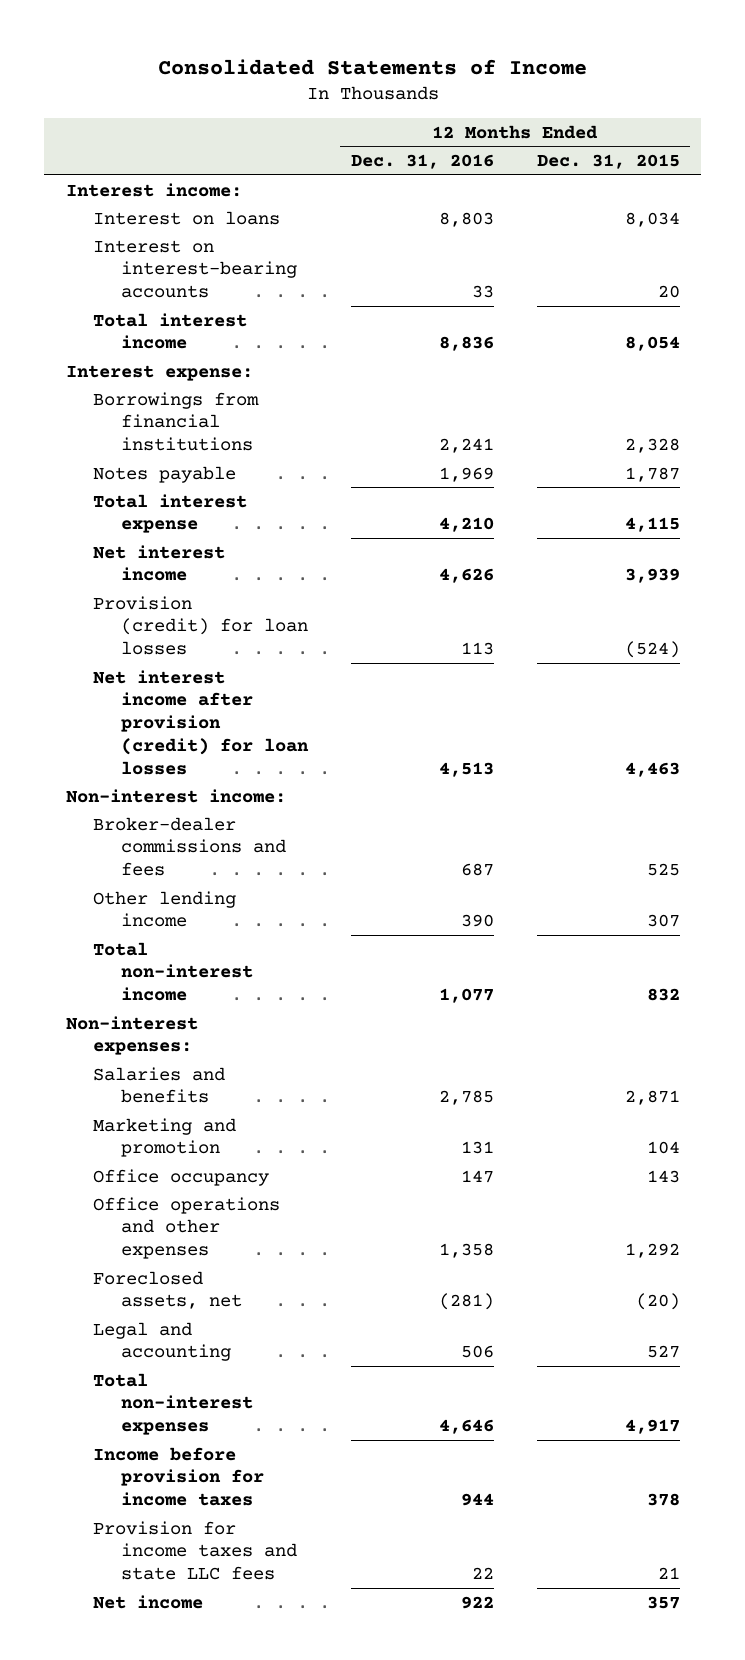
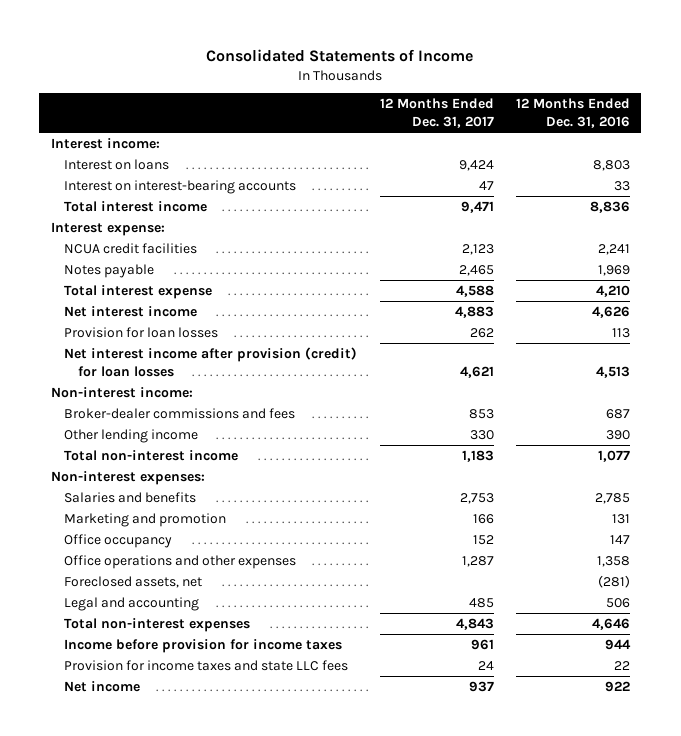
- | 12 Months Ended Dec. 31, 2016 | 12 Months Ended Dec. 31, 2015
+ | 12 Months Ended Dec. 31, 2017 | 12 Months Ended Dec. 31, 2016
- Borrowings from financial institutions | 2,241 | 2,328
+ NCUA credit facilities | 2,123 | 2,241
- Provision (credit) for loan losses | 113 | (524)
+ Provision for loan losses | 262 | 113

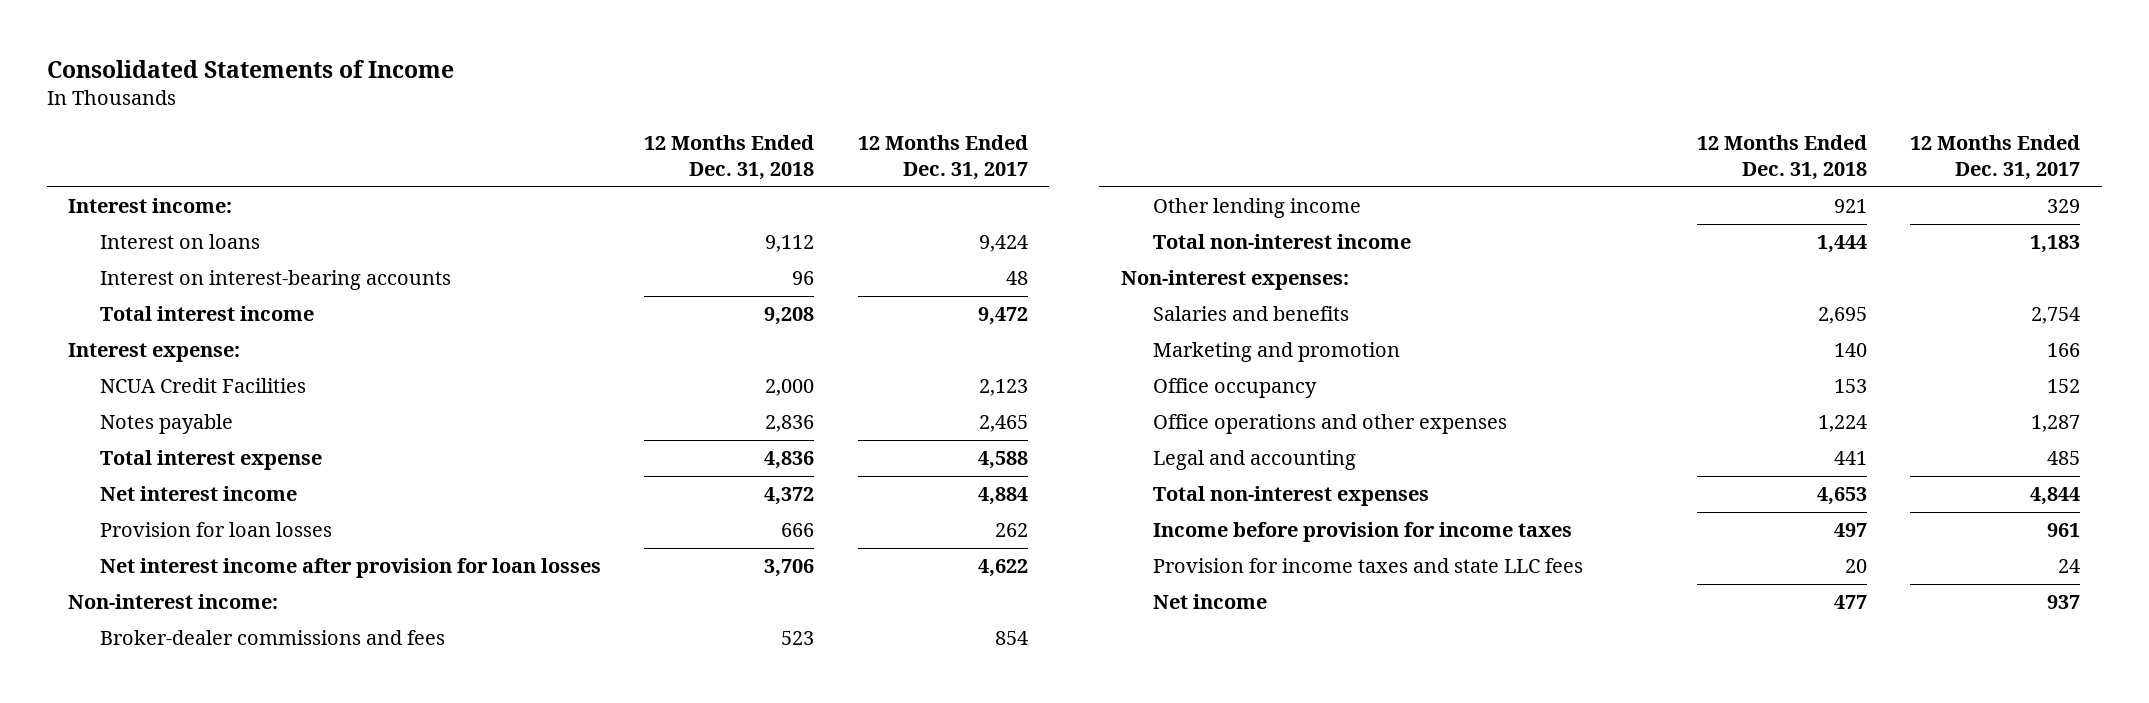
- | 12 Months Ended Dec. 31, 2017 | 12 Months Ended Dec. 31, 2016
+ | 12 Months Ended Dec. 31, 2018 | 12 Months Ended Dec. 31, 2017
- Interest on interest-bearing accounts | 47 | 33
- Total interest income | 9,471 | 8,836
+ Interest on interest-bearing accounts | 96 | 48
+ Total interest income | 9,208 | 9,472
- NCUA credit facilities | 2,123 | 2,241
+ NCUA Credit Facilities | 2,000 | 2,123
- Net interest income | 4,883 | 4,626
+ Net interest income | 4,372 | 4,884
- Net interest income after provision (credit) for loan losses | 4,621 | 4,513
+ Net interest income after provision for loan losses | 3,706 | 4,622
- Broker-dealer commissions and fees | 853 | 687
- Other lending income | 330 | 390
+ Broker-dealer commissions and fees | 523 | 854
+ Other lending income | 921 | 329
- Salaries and benefits | 2,753 | 2,785
+ Salaries and benefits | 2,695 | 2,754
- Foreclosed assets, net | | (281)
- Total non-interest expenses | 4,843 | 4,646
+ Total non-interest expenses | 4,653 | 4,844

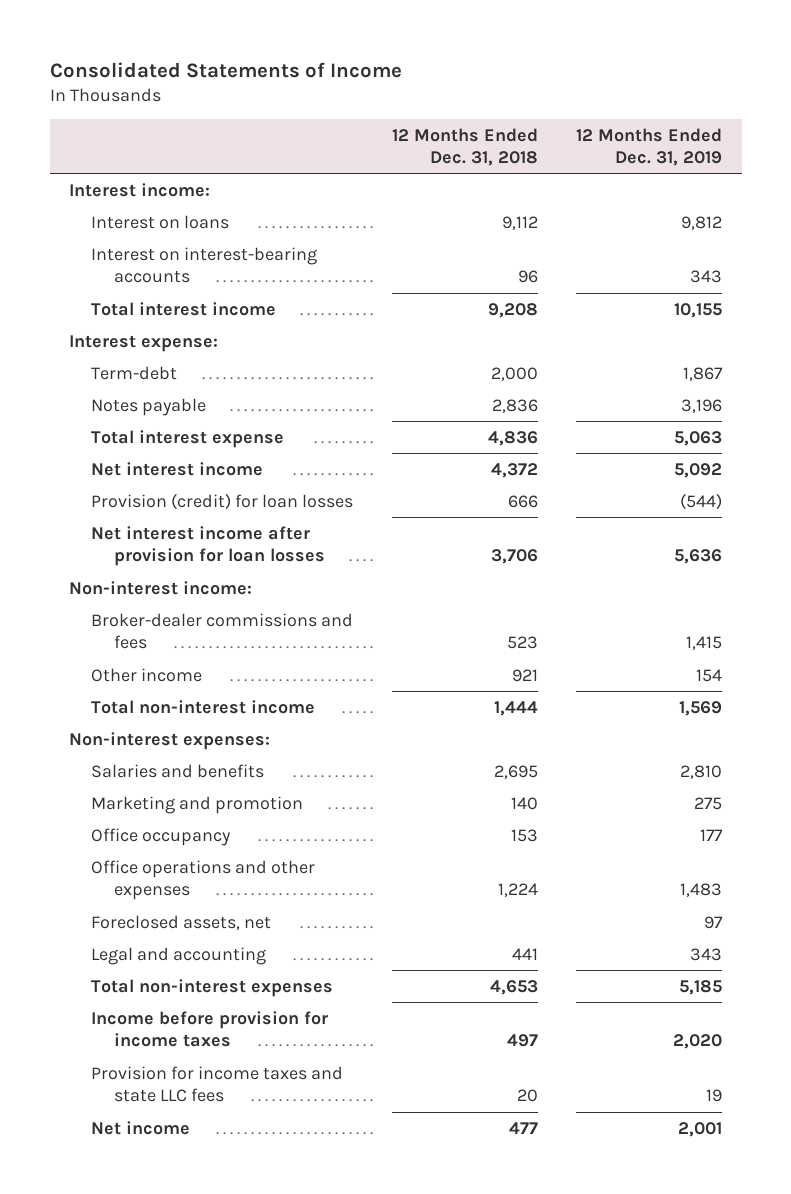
- | 12 Months Ended Dec. 31, 2018 | 12 Months Ended Dec. 31, 2017
+ | 12 Months Ended Dec. 31, 2018 | 12 Months Ended Dec. 31, 2019
- NCUA Credit Facilities | 2,000 | 2,123
+ Term-debt | 2,000 | 1,867
- Provision for loan losses | 666 | 262
+ Provision (credit) for loan losses | 666 | (544)
- Other lending income | 921 | 329
+ Other income | 921 | 154
+ Foreclosed assets, net | | 97

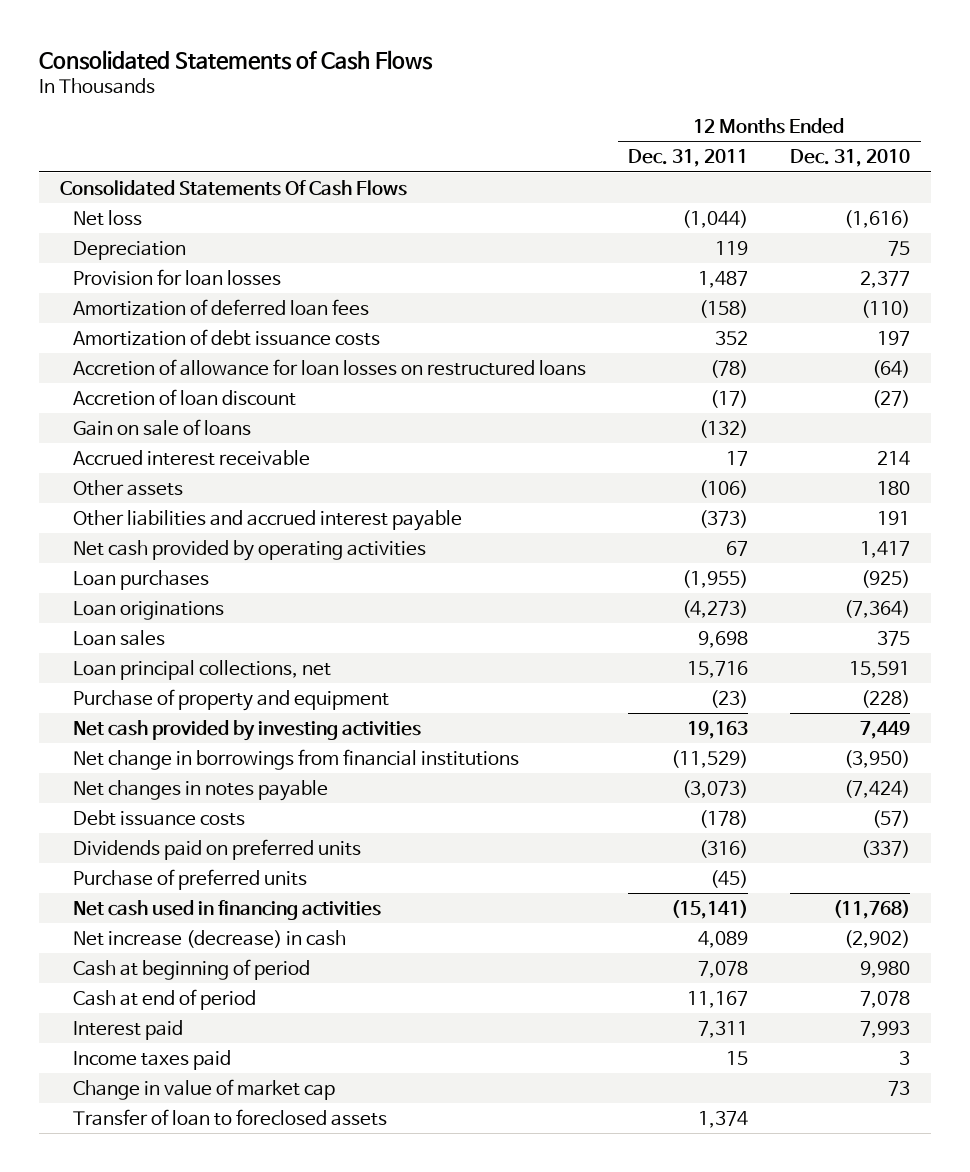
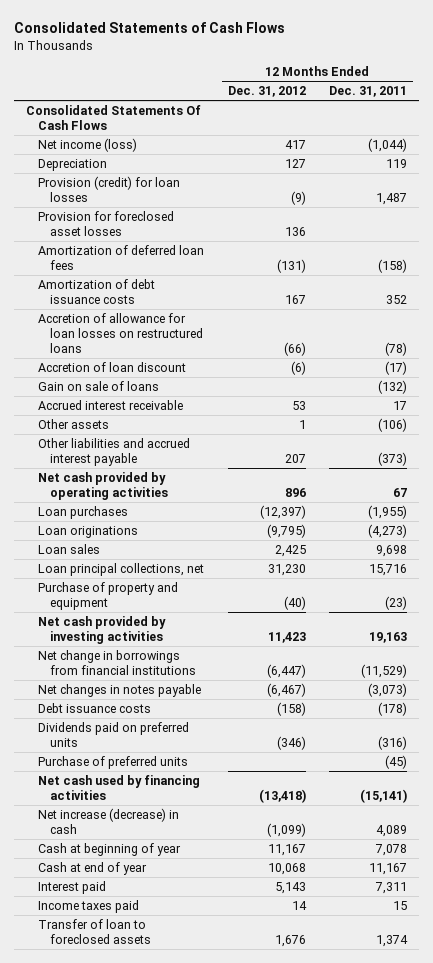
- | 12 Months Ended Dec. 31, 2011 | 12 Months Ended Dec. 31, 2010
+ | 12 Months Ended Dec. 31, 2012 | 12 Months Ended Dec. 31, 2011
- Net loss | (1,044) | (1,616)
+ Net income (loss) | 417 | (1,044)
- Provision for loan losses | 1,487 | 2,377
+ Provision (credit) for loan losses | (9) | 1,487
+ Provision for foreclosed asset losses | 136 |
- Net cash used in financing activities | (15,141) | (11,768)
+ Net cash used by financing activities | (13,418) | (15,141)
- Cash at beginning of period | 7,078 | 9,980
- Cash at end of period | 11,167 | 7,078
+ Cash at beginning of year | 11,167 | 7,078
+ Cash at end of year | 10,068 | 11,167
- Change in value of market cap | | 73

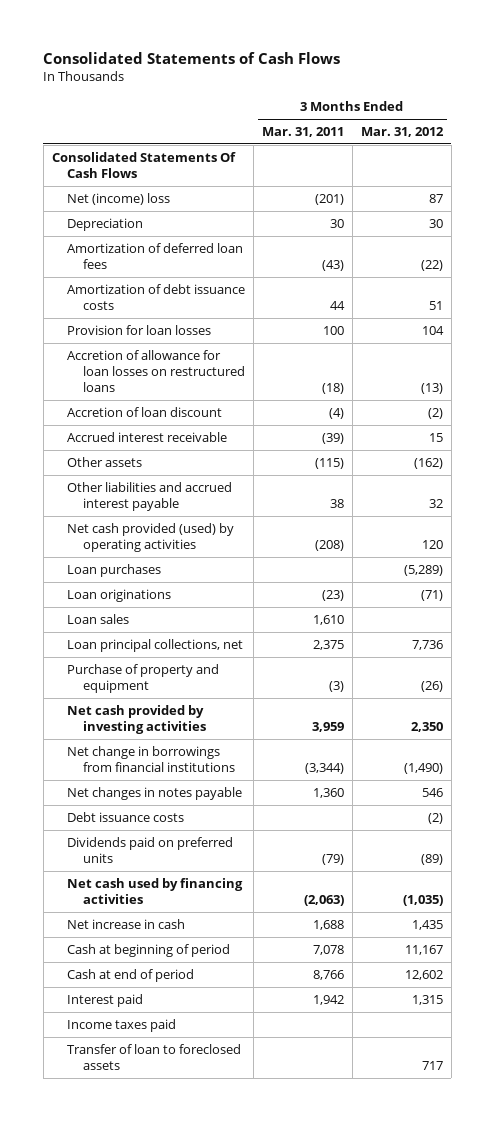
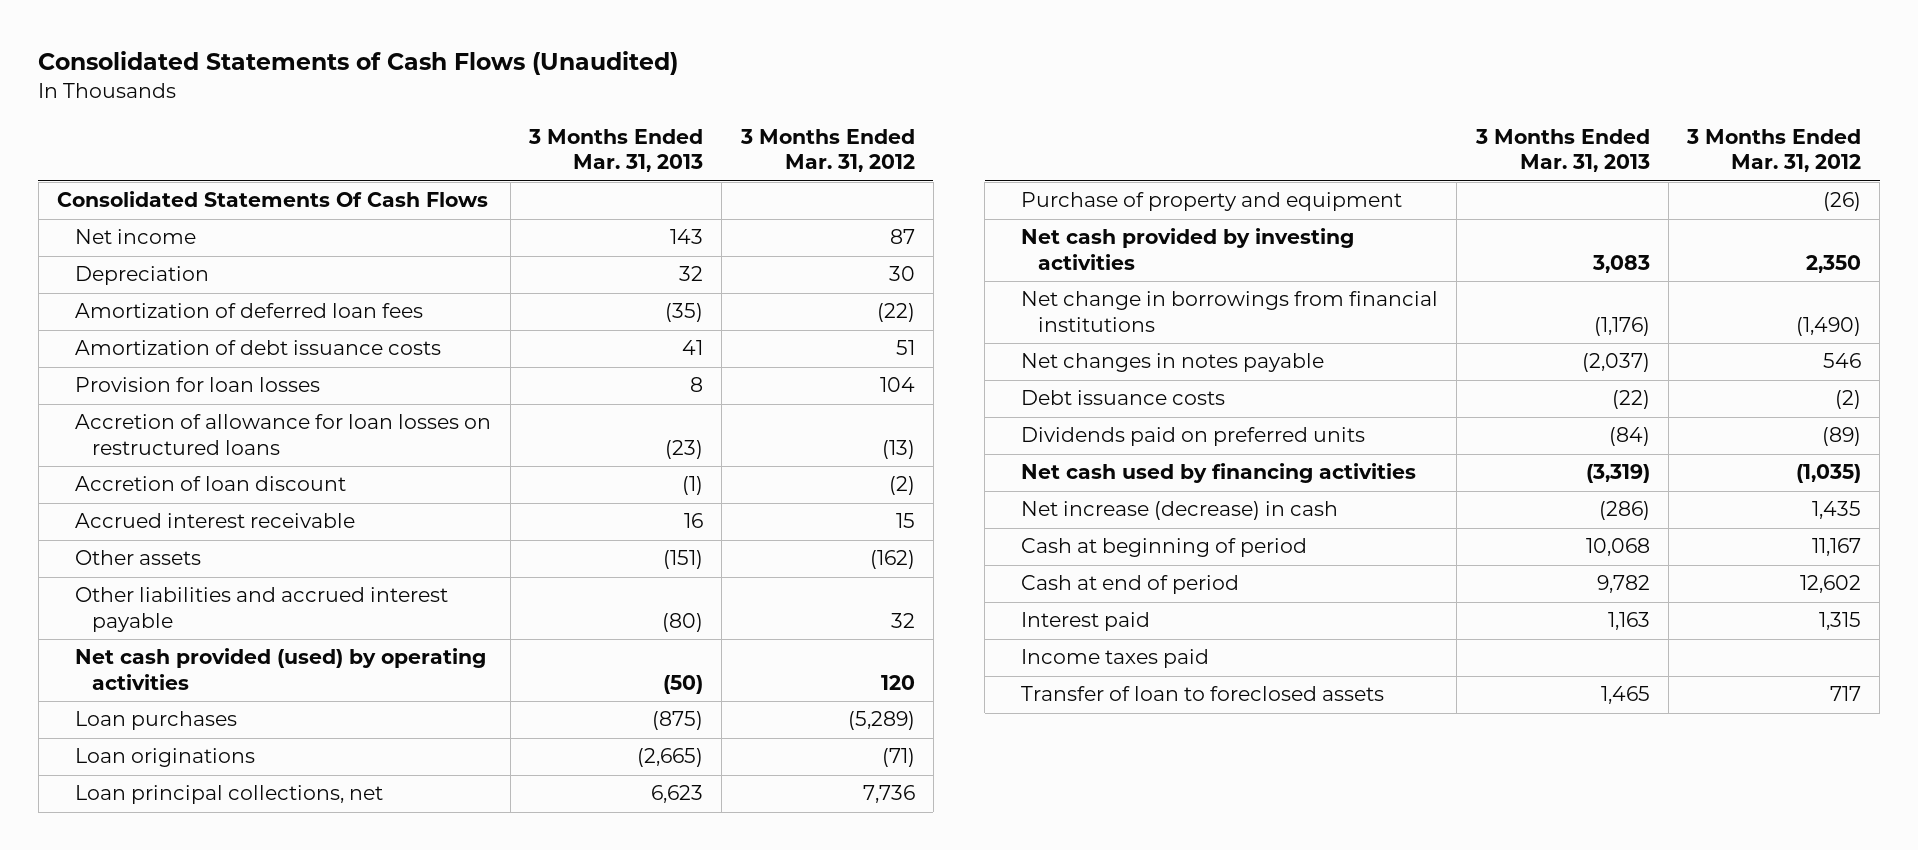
- Consolidated Statements of Cash Flows
+ Consolidated Statements of Cash Flows (Unaudited)
- | 3 Months Ended Mar. 31, 2011 | 3 Months Ended Mar. 31, 2012
+ | 3 Months Ended Mar. 31, 2013 | 3 Months Ended Mar. 31, 2012
- Net (income) loss | (201) | 87
+ Net income | 143 | 87
- Loan sales | 1,610 |
- Net increase in cash | 1,688 | 1,435
+ Net increase (decrease) in cash | (286) | 1,435

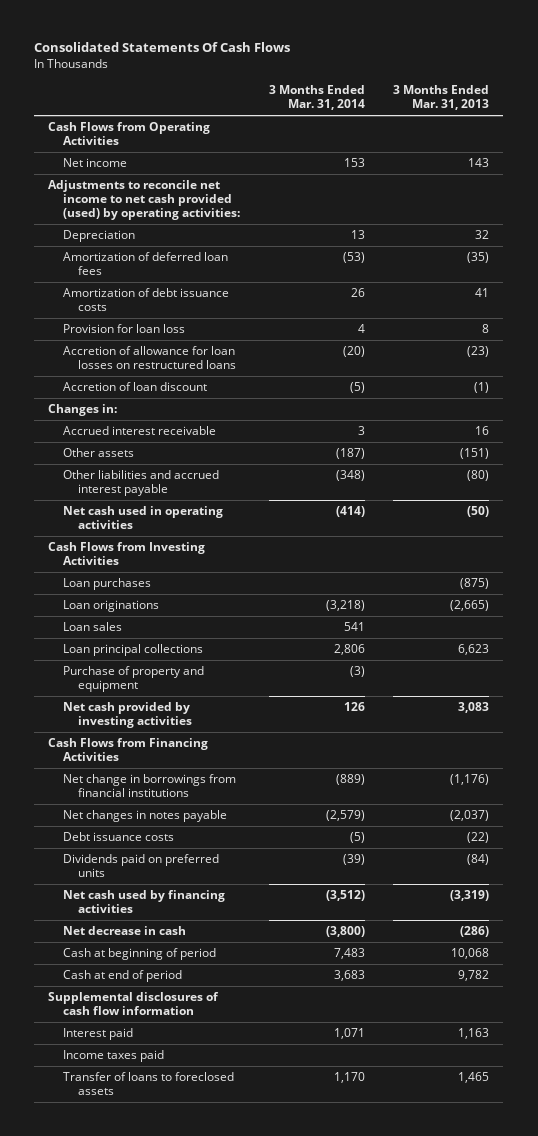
- Consolidated Statements of Cash Flows (Unaudited)
+ Consolidated Statements Of Cash Flows
- | 3 Months Ended Mar. 31, 2013 | 3 Months Ended Mar. 31, 2012
+ | 3 Months Ended Mar. 31, 2014 | 3 Months Ended Mar. 31, 2013
- Consolidated Statements Of Cash Flows
+ Cash Flows from Operating Activities
+ Adjustments to reconcile net income to net cash provided (used) by operating activities:
- Provision for loan losses | 8 | 104
+ Provision for loan loss | 4 | 8
+ Changes in:
- Net cash provided (used) by operating activities | (50) | 120
+ Net cash used in operating activities | (414) | (50)
+ Cash Flows from Investing Activities
- Loan principal collections, net | 6,623 | 7,736
+ Loan sales | 541 |
+ Loan principal collections | 2,806 | 6,623
+ Cash Flows from Financing Activities
- Net increase (decrease) in cash | (286) | 1,435
+ Net decrease in cash | (3,800) | (286)
+ Supplemental disclosures of cash flow information
- Transfer of loan to foreclosed assets | 1,465 | 717
+ Transfer of loans to foreclosed assets | 1,170 | 1,465

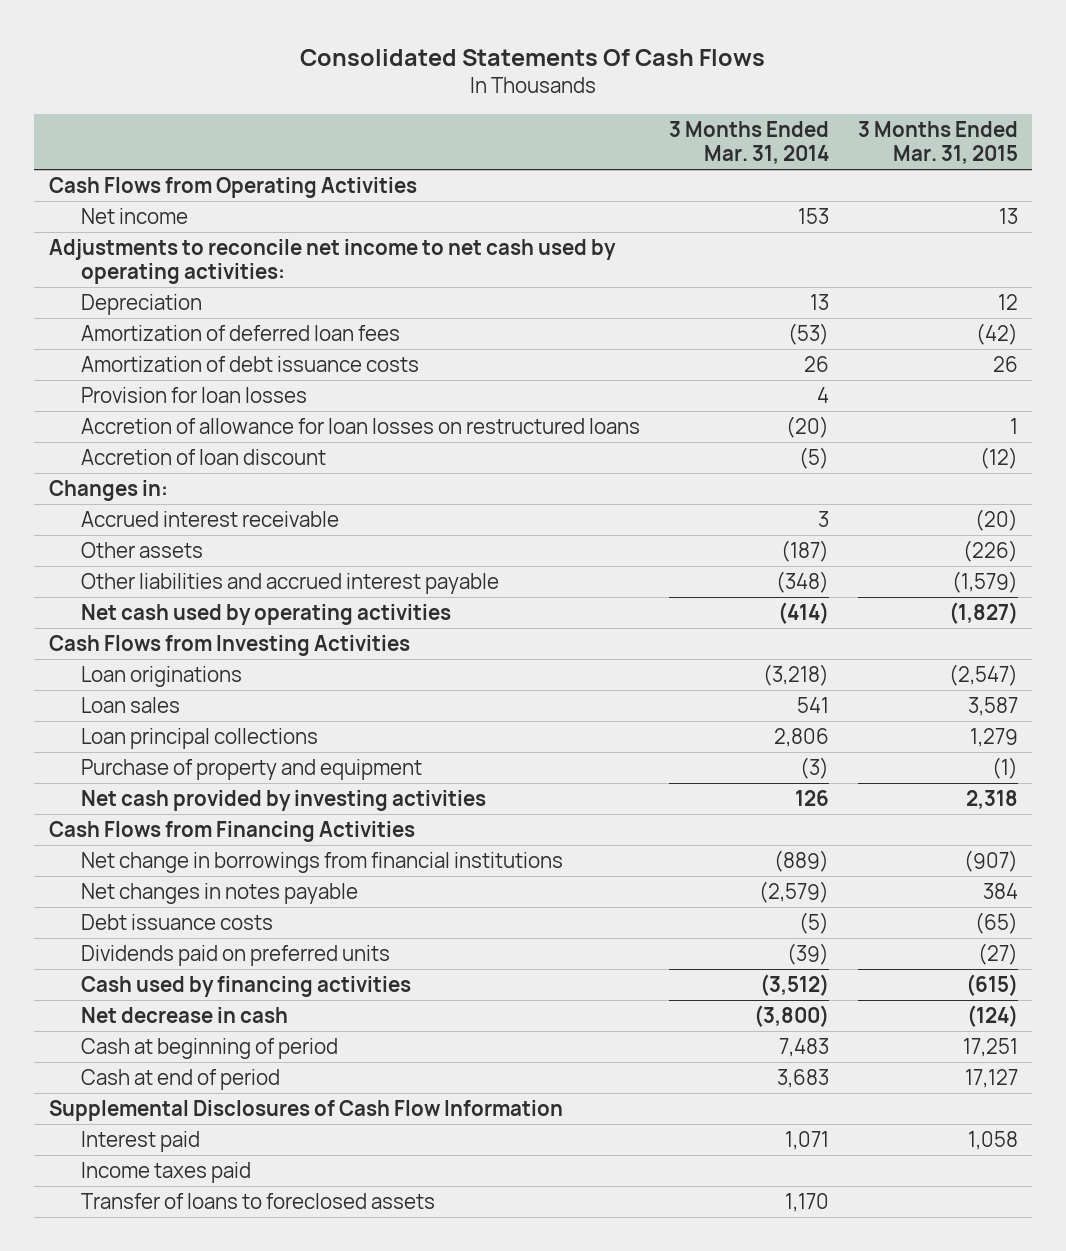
- | 3 Months Ended Mar. 31, 2014 | 3 Months Ended Mar. 31, 2013
+ | 3 Months Ended Mar. 31, 2014 | 3 Months Ended Mar. 31, 2015
- Adjustments to reconcile net income to net cash provided (used) by operating activities:
+ Adjustments to reconcile net income to net cash used by operating activities:
- Provision for loan loss | 4 | 8
+ Provision for loan losses | 4 |
- Net cash used in operating activities | (414) | (50)
+ Net cash used by operating activities | (414) | (1,827)
- Loan purchases | | (875)
- Net cash used by financing activities | (3,512) | (3,319)
+ Cash used by financing activities | (3,512) | (615)
- Supplemental disclosures of cash flow information
+ Supplemental Disclosures of Cash Flow Information

